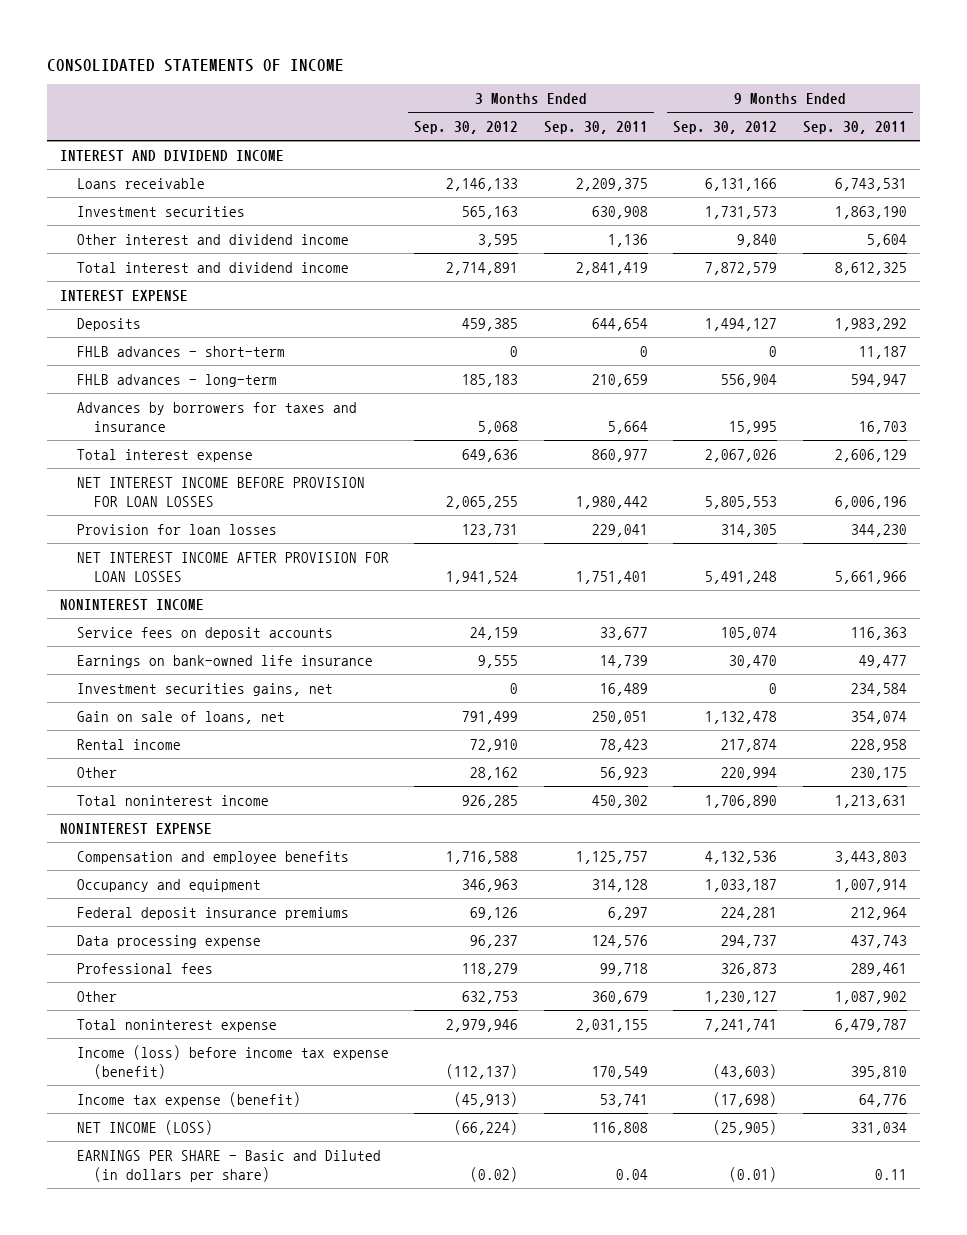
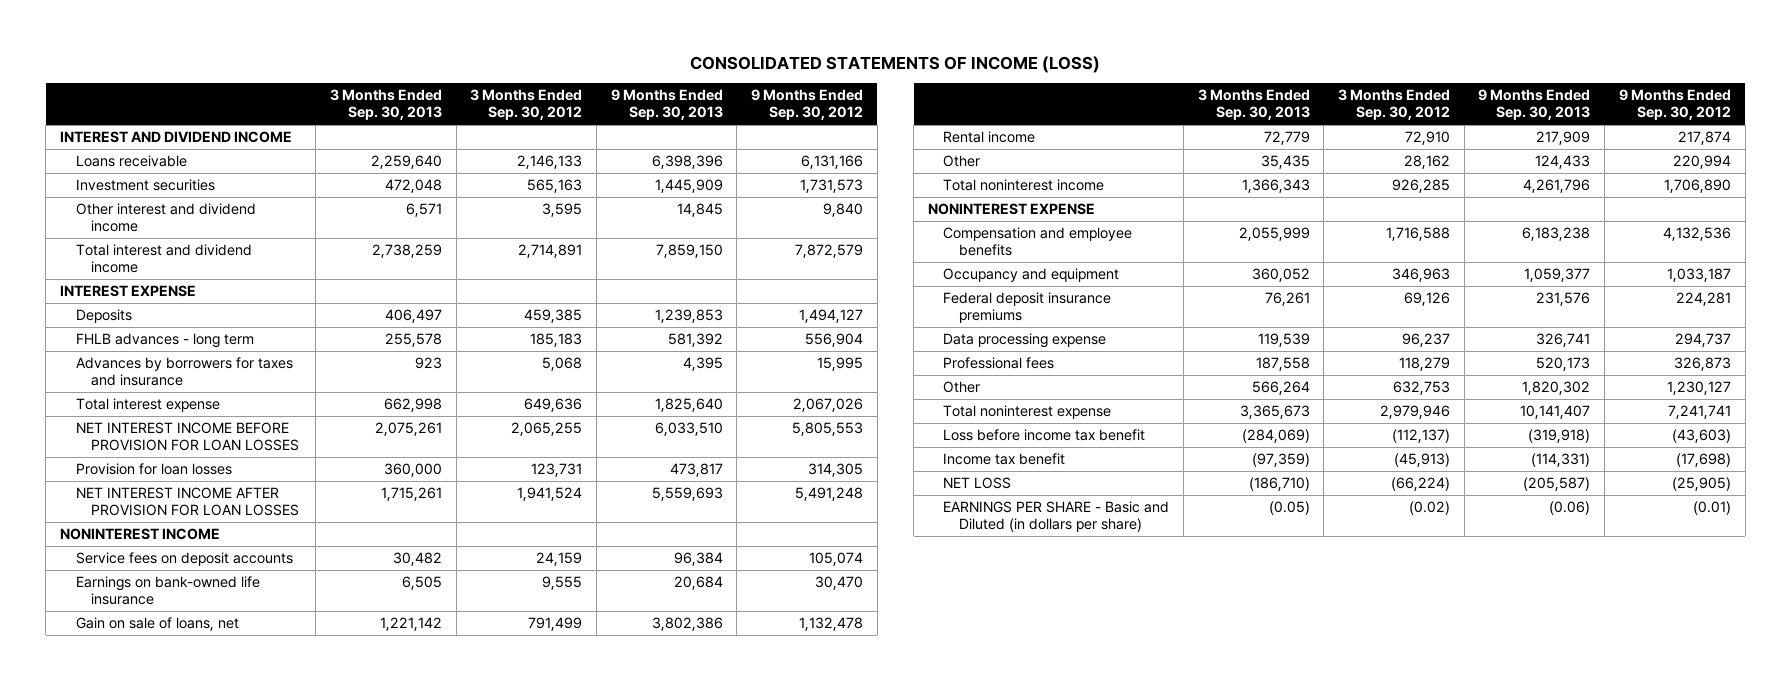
- CONSOLIDATED STATEMENTS OF INCOME
+ CONSOLIDATED STATEMENTS OF INCOME (LOSS)
- | 3 Months Ended Sep. 30, 2012 | 3 Months Ended Sep. 30, 2011 | 9 Months Ended Sep. 30, 2012 | 9 Months Ended Sep. 30, 2011
+ | 3 Months Ended Sep. 30, 2013 | 3 Months Ended Sep. 30, 2012 | 9 Months Ended Sep. 30, 2013 | 9 Months Ended Sep. 30, 2012
- FHLB advances - short-term | 0 | 0 | 0 | 11,187
- FHLB advances - long-term | 185,183 | 210,659 | 556,904 | 594,947
+ FHLB advances - long term | 255,578 | 185,183 | 581,392 | 556,904
- Investment securities gains, net | 0 | 16,489 | 0 | 234,584
- Income (loss) before income tax expense (benefit) | (112,137) | 170,549 | (43,603) | 395,810
- Income tax expense (benefit) | (45,913) | 53,741 | (17,698) | 64,776
- NET INCOME (LOSS) | (66,224) | 116,808 | (25,905) | 331,034
+ Loss before income tax benefit | (284,069) | (112,137) | (319,918) | (43,603)
+ Income tax benefit | (97,359) | (45,913) | (114,331) | (17,698)
+ NET LOSS | (186,710) | (66,224) | (205,587) | (25,905)

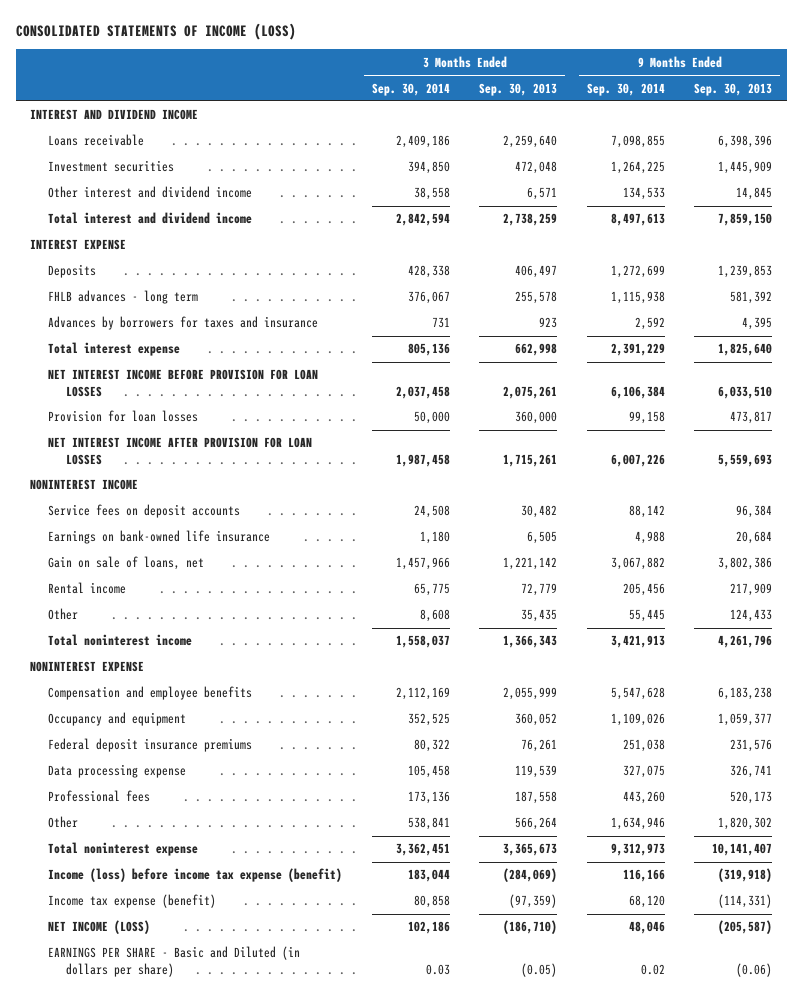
- | 3 Months Ended Sep. 30, 2013 | 3 Months Ended Sep. 30, 2012 | 9 Months Ended Sep. 30, 2013 | 9 Months Ended Sep. 30, 2012
+ | 3 Months Ended Sep. 30, 2014 | 3 Months Ended Sep. 30, 2013 | 9 Months Ended Sep. 30, 2014 | 9 Months Ended Sep. 30, 2013
- Loss before income tax benefit | (284,069) | (112,137) | (319,918) | (43,603)
- Income tax benefit | (97,359) | (45,913) | (114,331) | (17,698)
- NET LOSS | (186,710) | (66,224) | (205,587) | (25,905)
+ Income (loss) before income tax expense (benefit) | 183,044 | (284,069) | 116,166 | (319,918)
+ Income tax expense (benefit) | 80,858 | (97,359) | 68,120 | (114,331)
+ NET INCOME (LOSS) | 102,186 | (186,710) | 48,046 | (205,587)

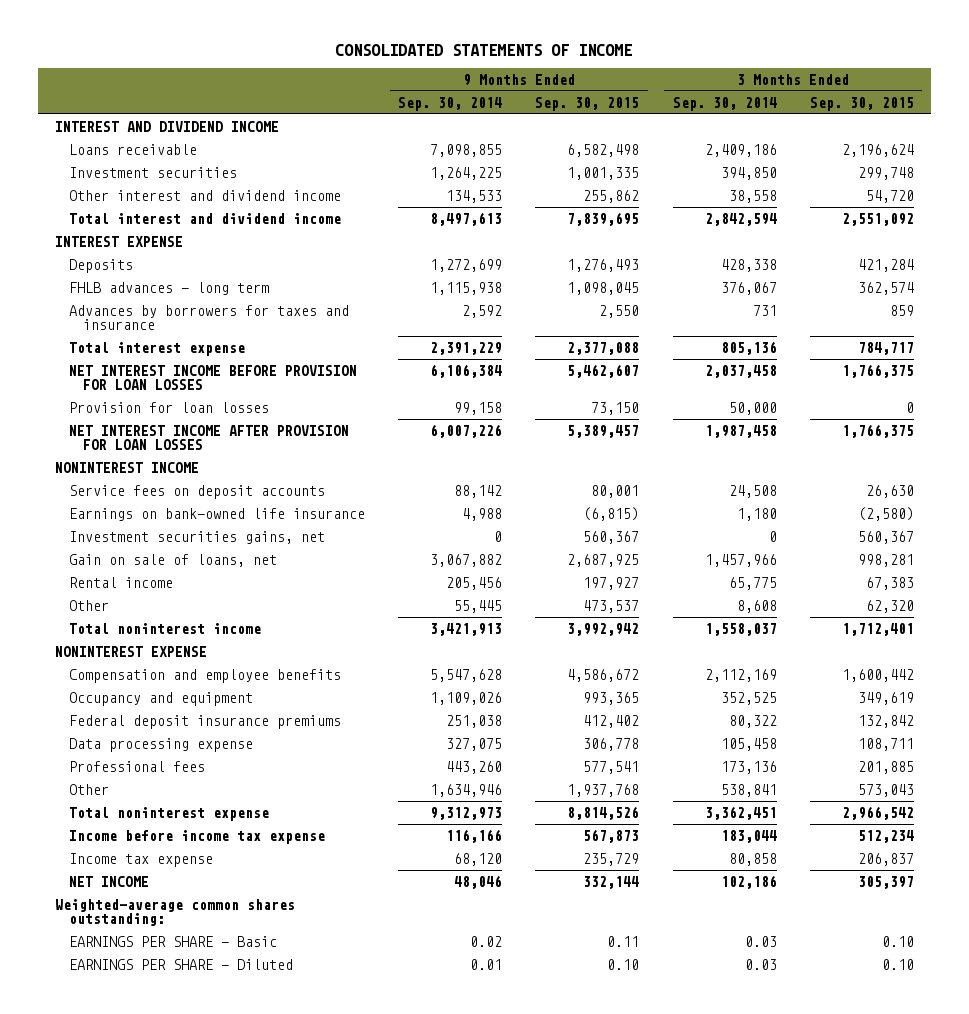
- CONSOLIDATED STATEMENTS OF INCOME (LOSS)
+ CONSOLIDATED STATEMENTS OF INCOME
- | 3 Months Ended Sep. 30, 2014 | 3 Months Ended Sep. 30, 2013 | 9 Months Ended Sep. 30, 2014 | 9 Months Ended Sep. 30, 2013
+ | 9 Months Ended Sep. 30, 2014 | 9 Months Ended Sep. 30, 2015 | 3 Months Ended Sep. 30, 2014 | 3 Months Ended Sep. 30, 2015
+ Investment securities gains, net | 0 | 560,367 | 0 | 560,367
- Income (loss) before income tax expense (benefit) | 183,044 | (284,069) | 116,166 | (319,918)
- Income tax expense (benefit) | 80,858 | (97,359) | 68,120 | (114,331)
- NET INCOME (LOSS) | 102,186 | (186,710) | 48,046 | (205,587)
- EARNINGS PER SHARE - Basic and Diluted (in dollars per share) | 0.03 | (0.05) | 0.02 | (0.06)
+ Income before income tax expense | 116,166 | 567,873 | 183,044 | 512,234
+ Income tax expense | 68,120 | 235,729 | 80,858 | 206,837
+ NET INCOME | 48,046 | 332,144 | 102,186 | 305,397
+ Weighted-average common shares outstanding:
+ EARNINGS PER SHARE - Basic | 0.02 | 0.11 | 0.03 | 0.10
+ EARNINGS PER SHARE - Diluted | 0.01 | 0.10 | 0.03 | 0.10

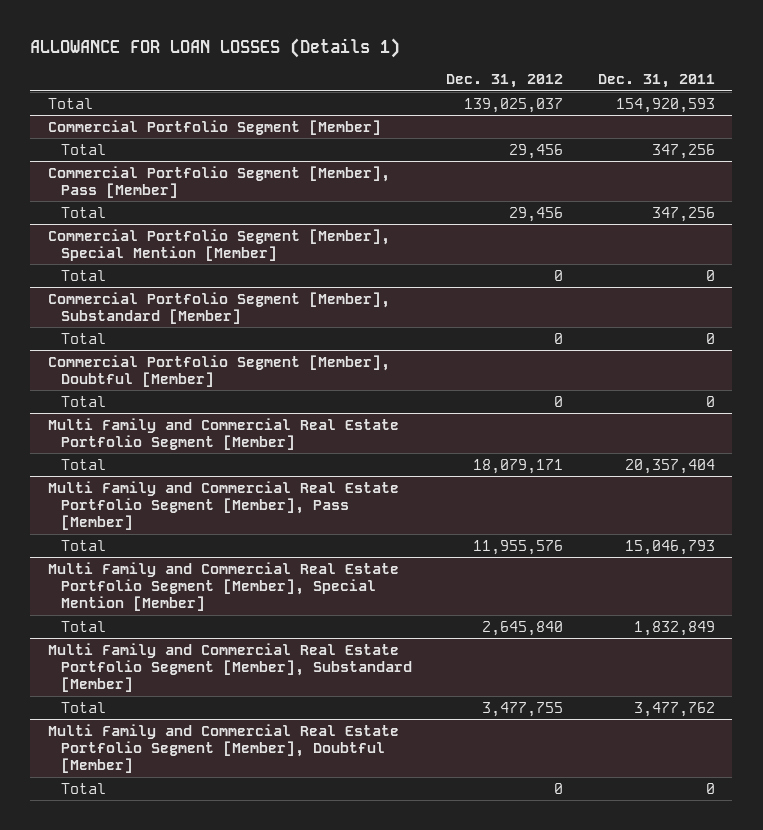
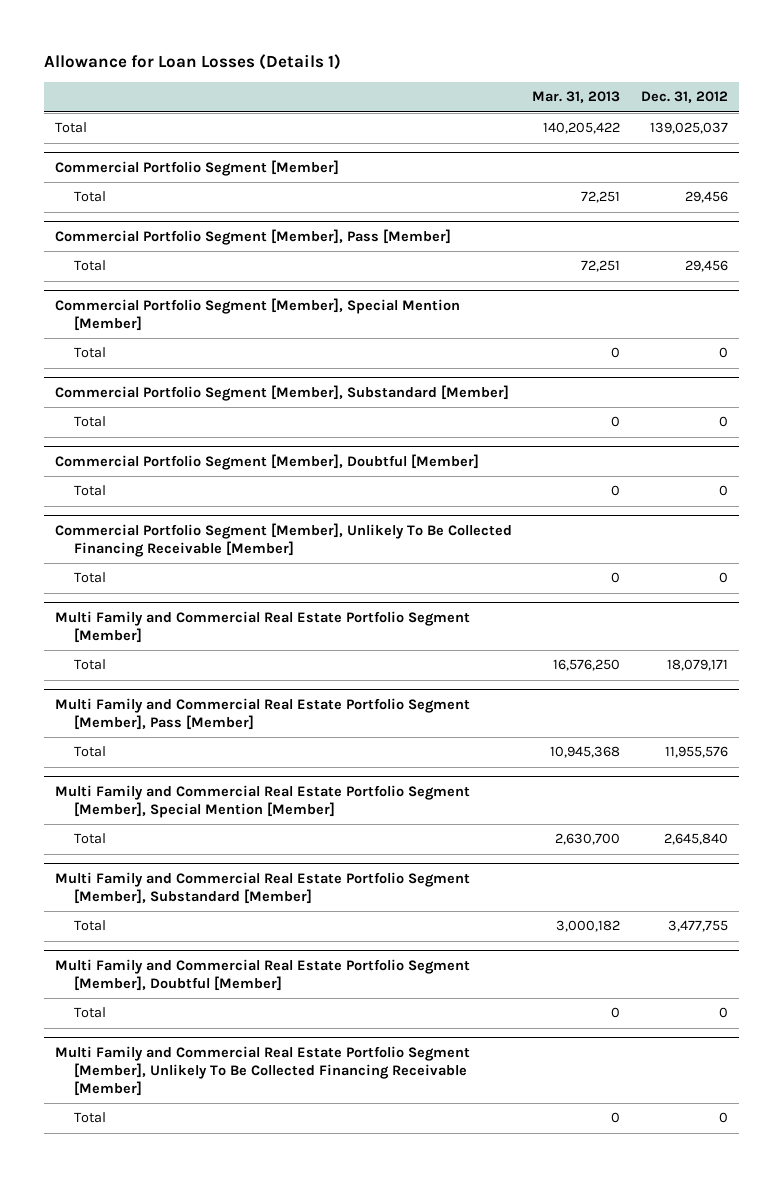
- ALLOWANCE FOR LOAN LOSSES (Details 1)
+ Allowance for Loan Losses (Details 1)
- | Dec. 31, 2012 | Dec. 31, 2011
+ | Mar. 31, 2013 | Dec. 31, 2012
+ Commercial Portfolio Segment [Member], Unlikely To Be Collected Financing Receivable [Member]
+ Total | 0 | 0
+ Multi Family and Commercial Real Estate Portfolio Segment [Member], Unlikely To Be Collected Financing Receivable [Member]
+ Total | 0 | 0

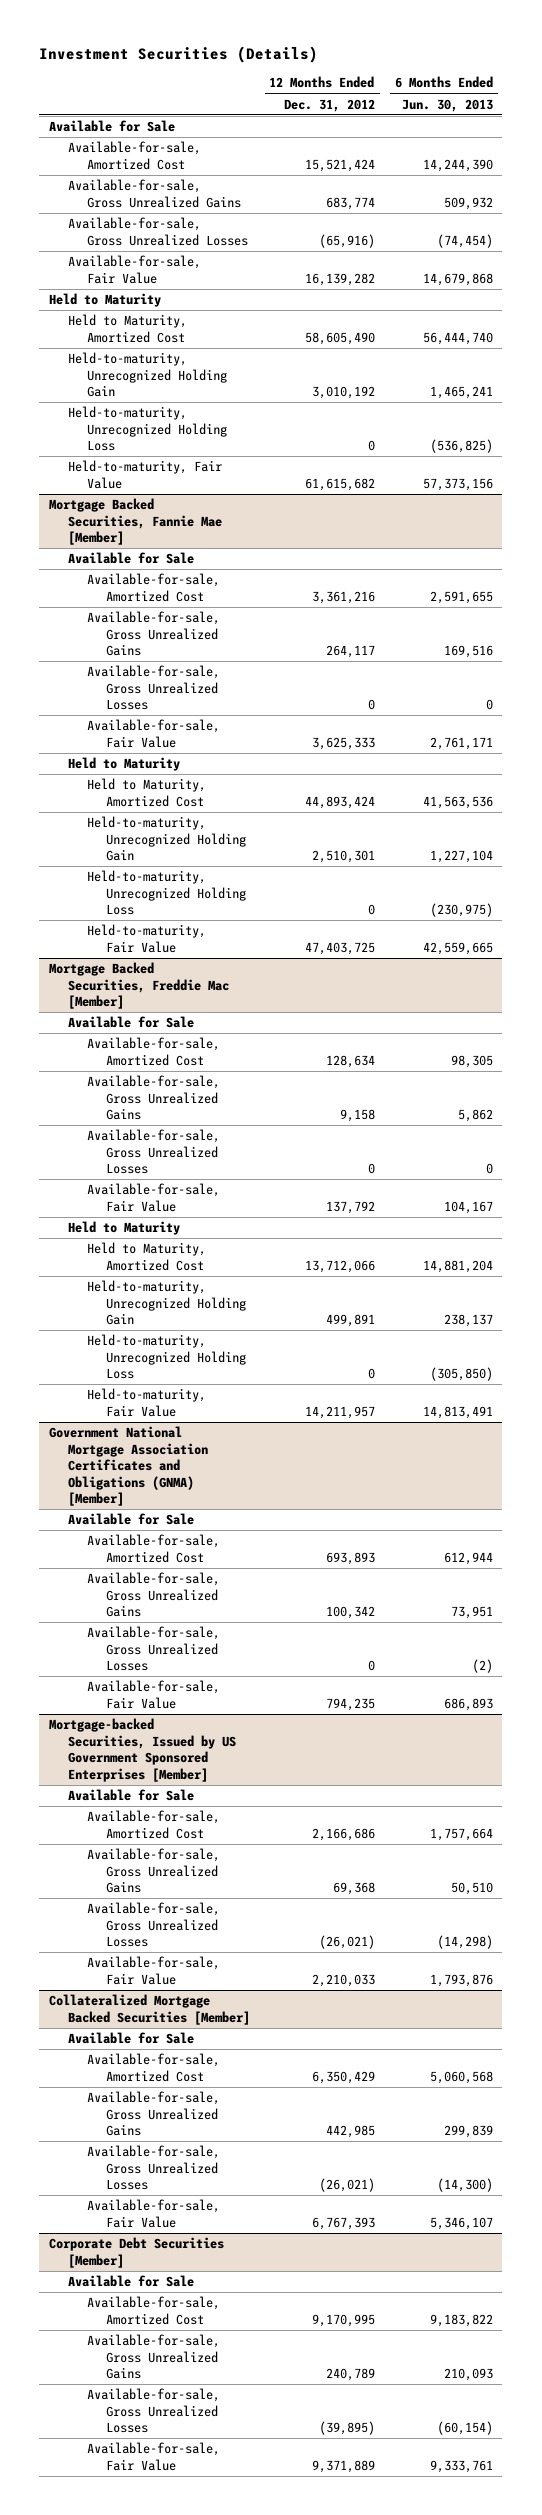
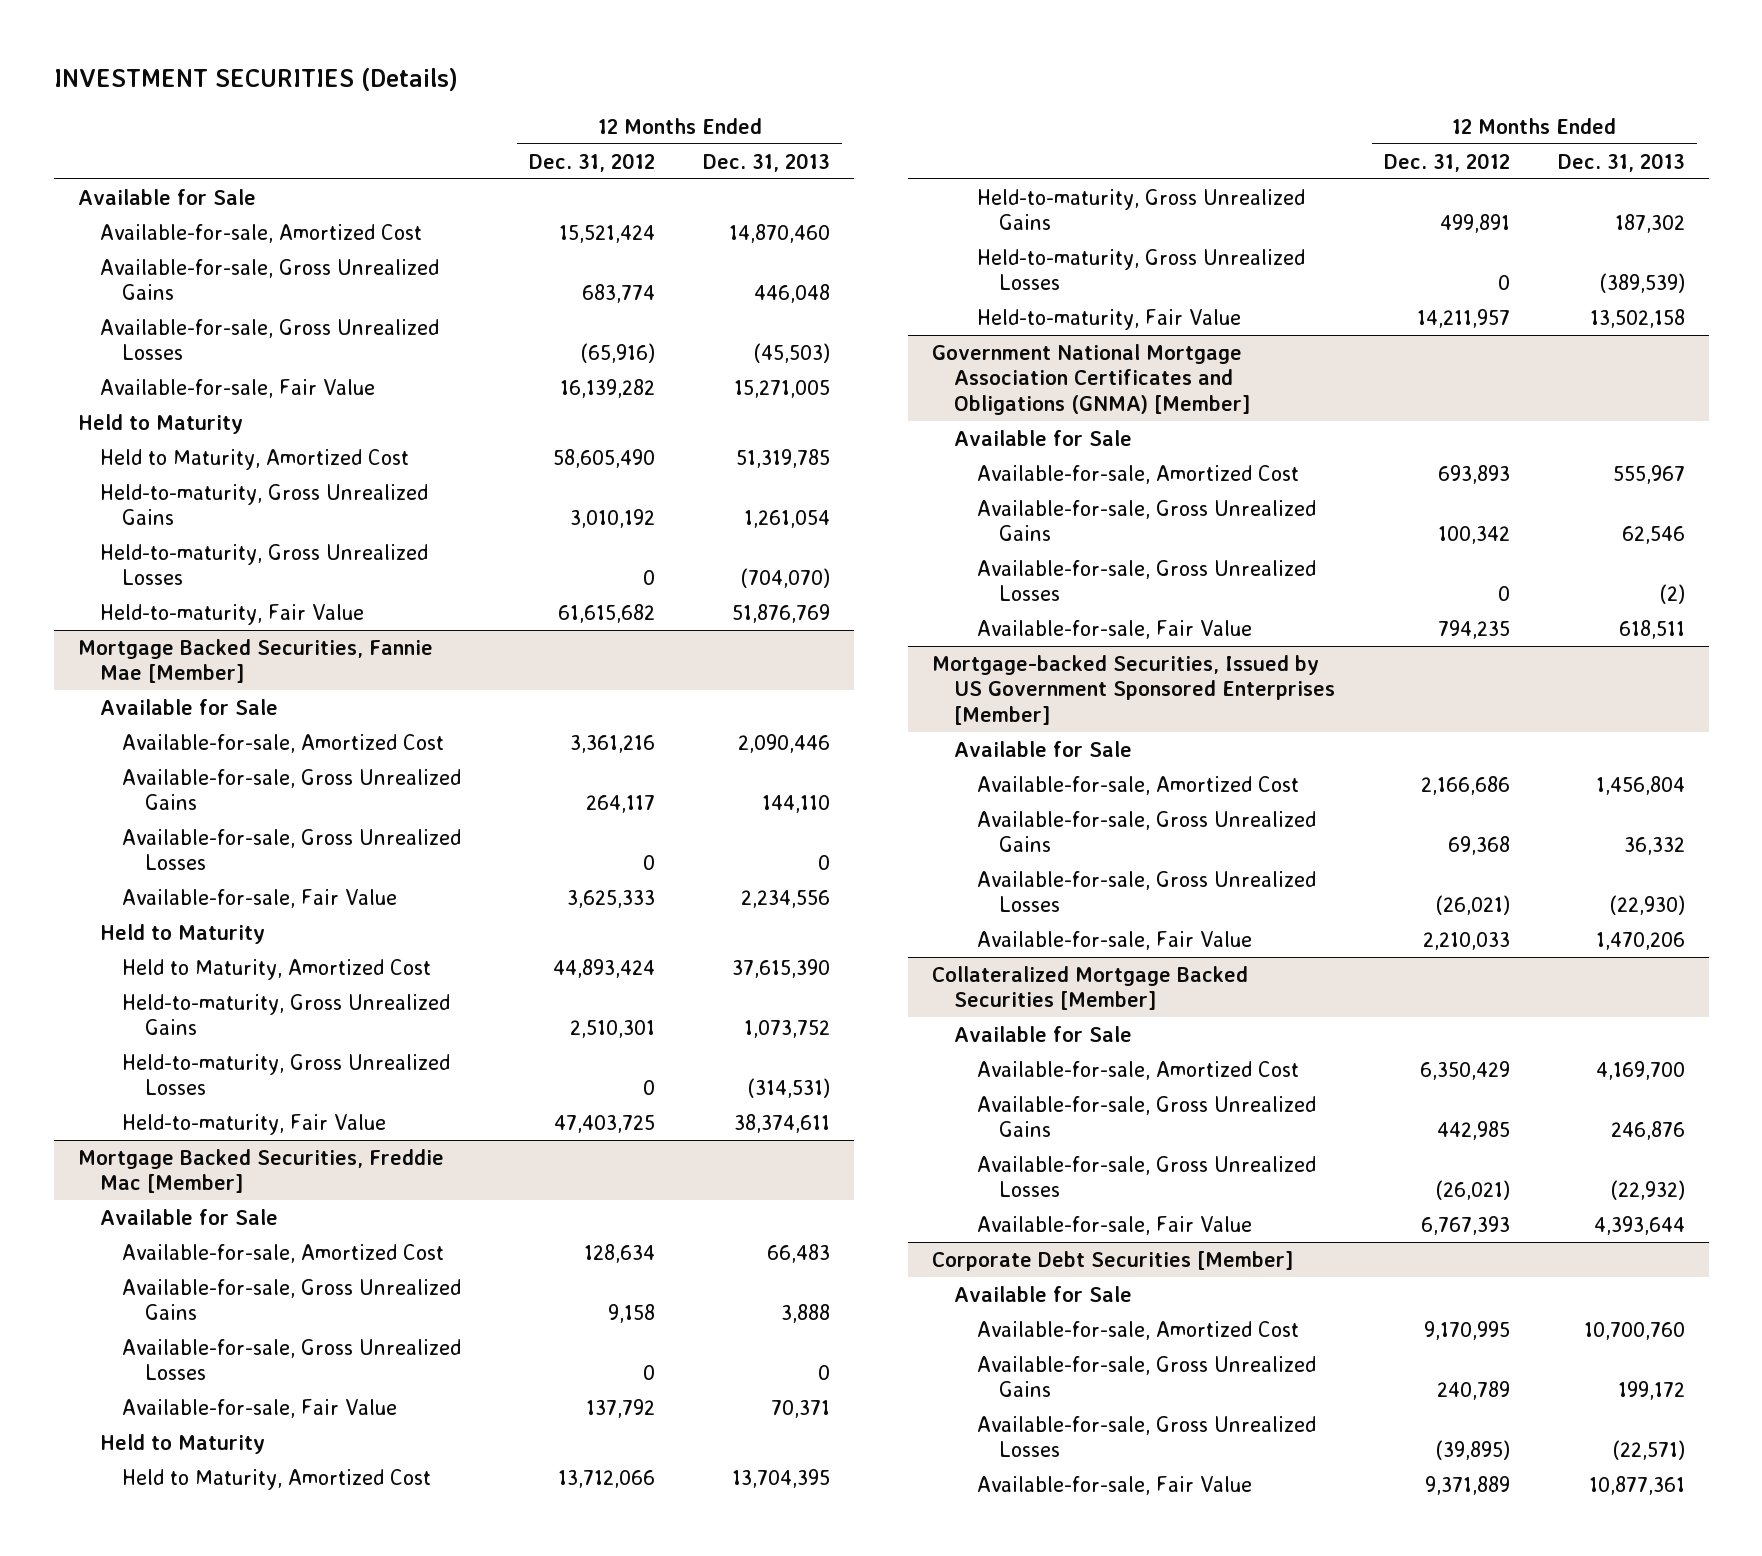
- Investment Securities (Details)
+ INVESTMENT SECURITIES (Details)
- | 12 Months Ended Dec. 31, 2012 | 6 Months Ended Jun. 30, 2013
+ | 12 Months Ended Dec. 31, 2012 | 12 Months Ended Dec. 31, 2013
- Held-to-maturity, Unrecognized Holding Gain | 3,010,192 | 1,465,241
- Held-to-maturity, Unrecognized Holding Loss | 0 | (536,825)
+ Held-to-maturity, Gross Unrealized Gains | 3,010,192 | 1,261,054
+ Held-to-maturity, Gross Unrealized Losses | 0 | (704,070)
@ Mortgage Backed Securities, Fannie Mae [Member]
- Held-to-maturity, Unrecognized Holding Gain | 2,510,301 | 1,227,104
- Held-to-maturity, Unrecognized Holding Loss | 0 | (230,975)
+ Held-to-maturity, Gross Unrealized Gains | 2,510,301 | 1,073,752
+ Held-to-maturity, Gross Unrealized Losses | 0 | (314,531)
@ Mortgage Backed Securities, Freddie Mac [Member]
- Held-to-maturity, Unrecognized Holding Gain | 499,891 | 238,137
- Held-to-maturity, Unrecognized Holding Loss | 0 | (305,850)
+ Held-to-maturity, Gross Unrealized Gains | 499,891 | 187,302
+ Held-to-maturity, Gross Unrealized Losses | 0 | (389,539)

